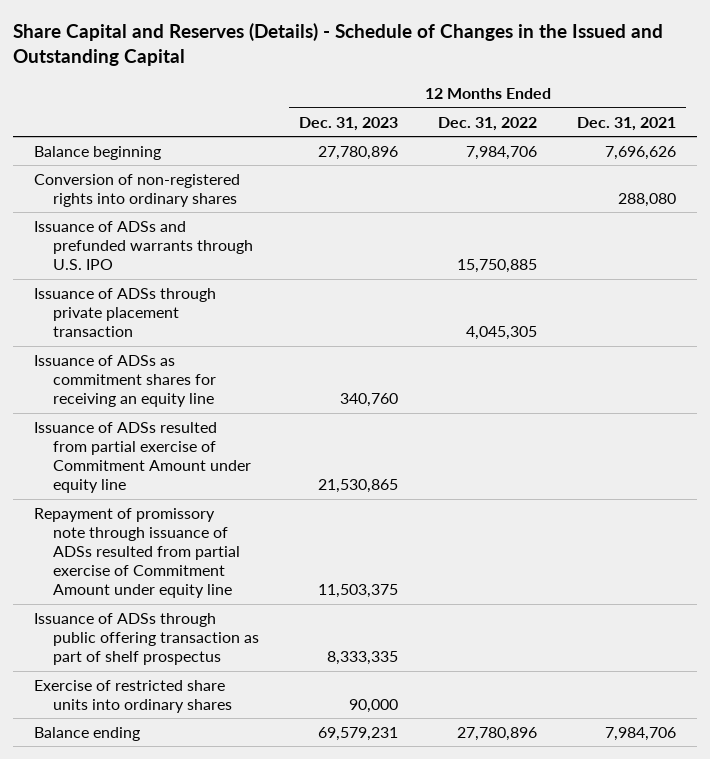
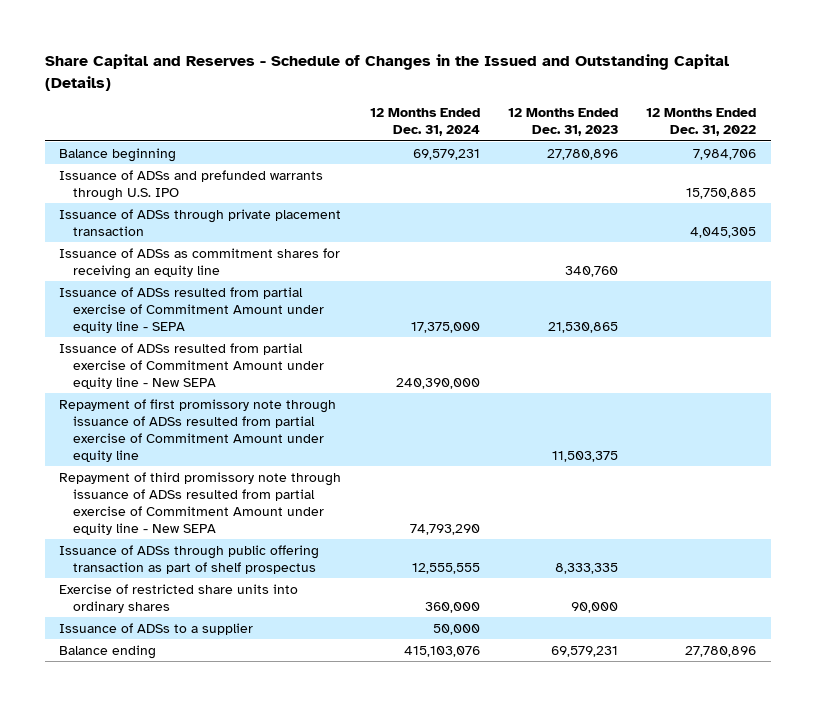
- Share Capital and Reserves (Details) - Schedule of Changes in the Issued and Outstanding Capital
+ Share Capital and Reserves - Schedule of Changes in the Issued and Outstanding Capital (Details)
- | 12 Months Ended Dec. 31, 2023 | 12 Months Ended Dec. 31, 2022 | 12 Months Ended Dec. 31, 2021
+ | 12 Months Ended Dec. 31, 2024 | 12 Months Ended Dec. 31, 2023 | 12 Months Ended Dec. 31, 2022
- Conversion of non-registered rights into ordinary shares | | | 288,080
- Issuance of ADSs resulted from partial exercise of Commitment Amount under equity line | 21,530,865 | |
- Repayment of promissory note through issuance of ADSs resulted from partial exercise of Commitment Amount under equity line | 11,503,375 | |
+ Issuance of ADSs resulted from partial exercise of Commitment Amount under equity line - SEPA | 17,375,000 | 21,530,865 |
+ Issuance of ADSs resulted from partial exercise of Commitment Amount under equity line - New SEPA | 240,390,000 | |
+ Repayment of first promissory note through issuance of ADSs resulted from partial exercise of Commitment Amount under equity line | | 11,503,375 |
+ Repayment of third promissory note through issuance of ADSs resulted from partial exercise of Commitment Amount under equity line - New SEPA | 74,793,290 | |
+ Issuance of ADSs to a supplier | 50,000 | |

